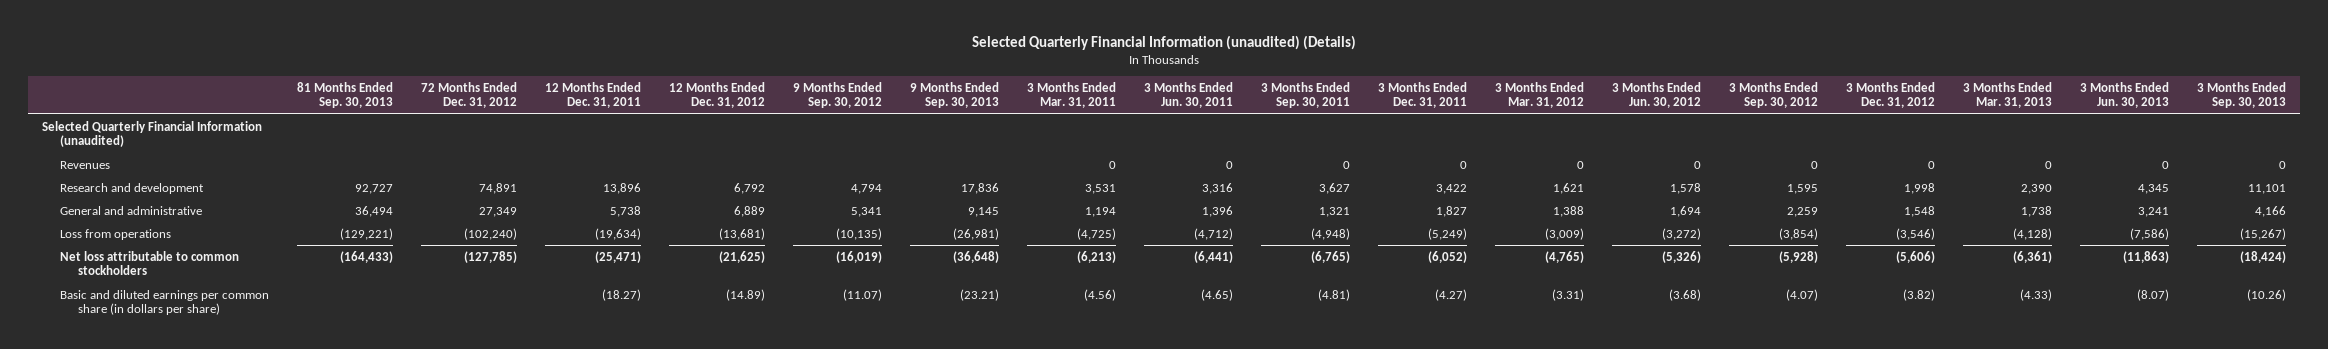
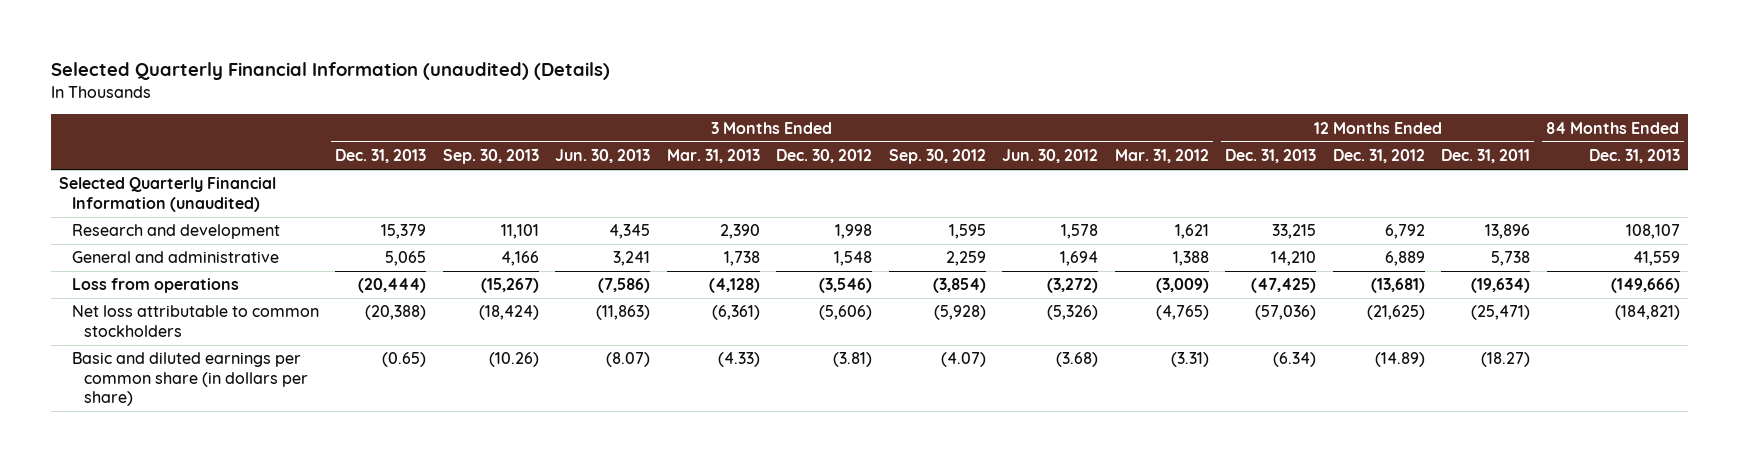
- | 81 Months Ended Sep. 30, 2013 | 72 Months Ended Dec. 31, 2012 | 12 Months Ended Dec. 31, 2011 | 12 Months Ended Dec. 31, 2012 | 9 Months Ended Sep. 30, 2012 | 9 Months Ended Sep. 30, 2013 | 3 Months Ended Mar. 31, 2011 | 3 Months Ended Jun. 30, 2011 | 3 Months Ended Sep. 30, 2011 | 3 Months Ended Dec. 31, 2011 | 3 Months Ended Mar. 31, 2012 | 3 Months Ended Jun. 30, 2012 | 3 Months Ended Sep. 30, 2012 | 3 Months Ended Dec. 31, 2012 | 3 Months Ended Mar. 31, 2013 | 3 Months Ended Jun. 30, 2013 | 3 Months Ended Sep. 30, 2013
+ | 3 Months Ended Dec. 31, 2013 | 3 Months Ended Sep. 30, 2013 | 3 Months Ended Jun. 30, 2013 | 3 Months Ended Mar. 31, 2013 | 3 Months Ended Dec. 30, 2012 | 3 Months Ended Sep. 30, 2012 | 3 Months Ended Jun. 30, 2012 | 3 Months Ended Mar. 31, 2012 | 12 Months Ended Dec. 31, 2013 | 12 Months Ended Dec. 31, 2012 | 12 Months Ended Dec. 31, 2011 | 84 Months Ended Dec. 31, 2013
- Revenues | | | | | | | 0 | 0 | 0 | 0 | 0 | 0 | 0 | 0 | 0 | 0 | 0

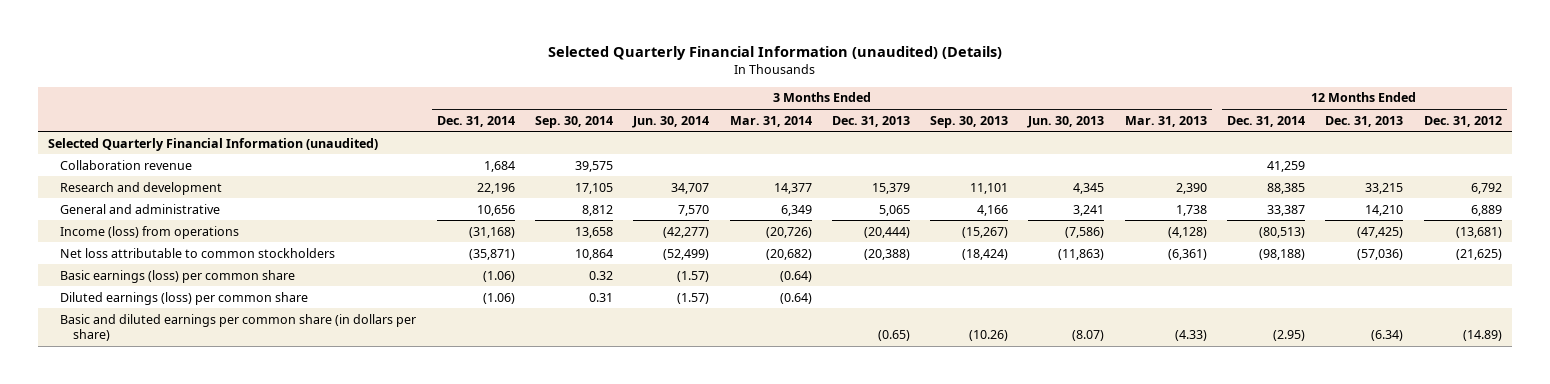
- | 3 Months Ended Dec. 31, 2013 | 3 Months Ended Sep. 30, 2013 | 3 Months Ended Jun. 30, 2013 | 3 Months Ended Mar. 31, 2013 | 3 Months Ended Dec. 30, 2012 | 3 Months Ended Sep. 30, 2012 | 3 Months Ended Jun. 30, 2012 | 3 Months Ended Mar. 31, 2012 | 12 Months Ended Dec. 31, 2013 | 12 Months Ended Dec. 31, 2012 | 12 Months Ended Dec. 31, 2011 | 84 Months Ended Dec. 31, 2013
+ | 3 Months Ended Dec. 31, 2014 | 3 Months Ended Sep. 30, 2014 | 3 Months Ended Jun. 30, 2014 | 3 Months Ended Mar. 31, 2014 | 3 Months Ended Dec. 31, 2013 | 3 Months Ended Sep. 30, 2013 | 3 Months Ended Jun. 30, 2013 | 3 Months Ended Mar. 31, 2013 | 12 Months Ended Dec. 31, 2014 | 12 Months Ended Dec. 31, 2013 | 12 Months Ended Dec. 31, 2012
+ Collaboration revenue | 1,684 | 39,575 | | | | | | | 41,259 | |
- Loss from operations | (20,444) | (15,267) | (7,586) | (4,128) | (3,546) | (3,854) | (3,272) | (3,009) | (47,425) | (13,681) | (19,634) | (149,666)
+ Income (loss) from operations | (31,168) | 13,658 | (42,277) | (20,726) | (20,444) | (15,267) | (7,586) | (4,128) | (80,513) | (47,425) | (13,681)
+ Basic earnings (loss) per common share | (1.06) | 0.32 | (1.57) | (0.64) | | | | | | |
+ Diluted earnings (loss) per common share | (1.06) | 0.31 | (1.57) | (0.64) | | | | | | |

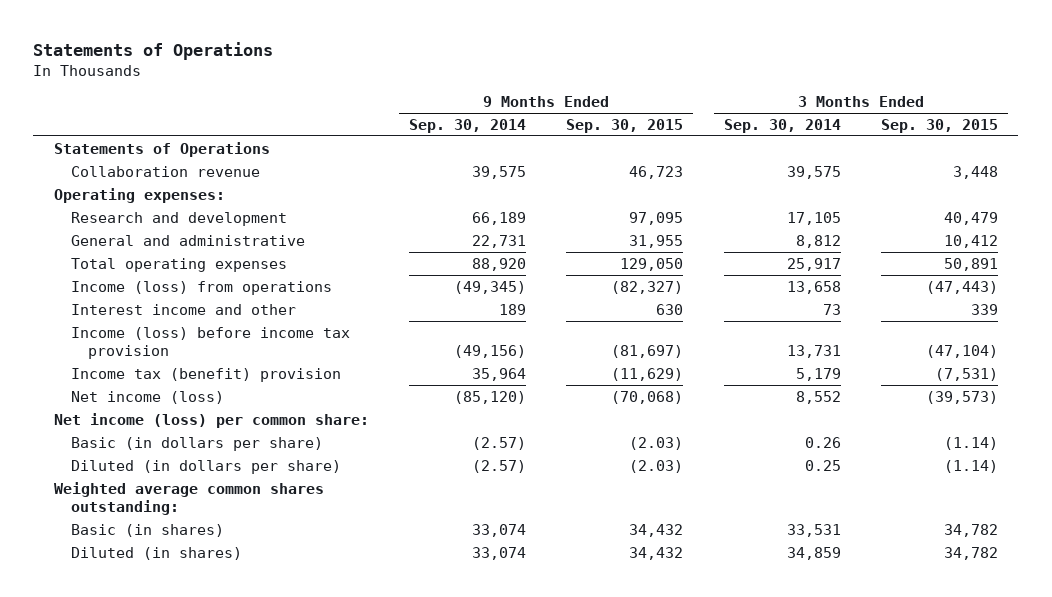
- Selected Quarterly Financial Information (unaudited) (Details)
+ Statements of Operations
- | 3 Months Ended Dec. 31, 2014 | 3 Months Ended Sep. 30, 2014 | 3 Months Ended Jun. 30, 2014 | 3 Months Ended Mar. 31, 2014 | 3 Months Ended Dec. 31, 2013 | 3 Months Ended Sep. 30, 2013 | 3 Months Ended Jun. 30, 2013 | 3 Months Ended Mar. 31, 2013 | 12 Months Ended Dec. 31, 2014 | 12 Months Ended Dec. 31, 2013 | 12 Months Ended Dec. 31, 2012
+ | 9 Months Ended Sep. 30, 2014 | 9 Months Ended Sep. 30, 2015 | 3 Months Ended Sep. 30, 2014 | 3 Months Ended Sep. 30, 2015
- Selected Quarterly Financial Information (unaudited)
+ Statements of Operations
+ Operating expenses:
+ Total operating expenses | 88,920 | 129,050 | 25,917 | 50,891
- Net loss attributable to common stockholders | (35,871) | 10,864 | (52,499) | (20,682) | (20,388) | (18,424) | (11,863) | (6,361) | (98,188) | (57,036) | (21,625)
- Basic earnings (loss) per common share | (1.06) | 0.32 | (1.57) | (0.64) | | | | | | |
- Diluted earnings (loss) per common share | (1.06) | 0.31 | (1.57) | (0.64) | | | | | | |
- Basic and diluted earnings per common share (in dollars per share) | | | | | (0.65) | (10.26) | (8.07) | (4.33) | (2.95) | (6.34) | (14.89)
+ Interest income and other | 189 | 630 | 73 | 339
+ Income (loss) before income tax provision | (49,156) | (81,697) | 13,731 | (47,104)
+ Income tax (benefit) provision | 35,964 | (11,629) | 5,179 | (7,531)
+ Net income (loss) | (85,120) | (70,068) | 8,552 | (39,573)
+ Net income (loss) per common share:
+ Basic (in dollars per share) | (2.57) | (2.03) | 0.26 | (1.14)
+ Diluted (in dollars per share) | (2.57) | (2.03) | 0.25 | (1.14)
+ Weighted average common shares outstanding:
+ Basic (in shares) | 33,074 | 34,432 | 33,531 | 34,782
+ Diluted (in shares) | 33,074 | 34,432 | 34,859 | 34,782

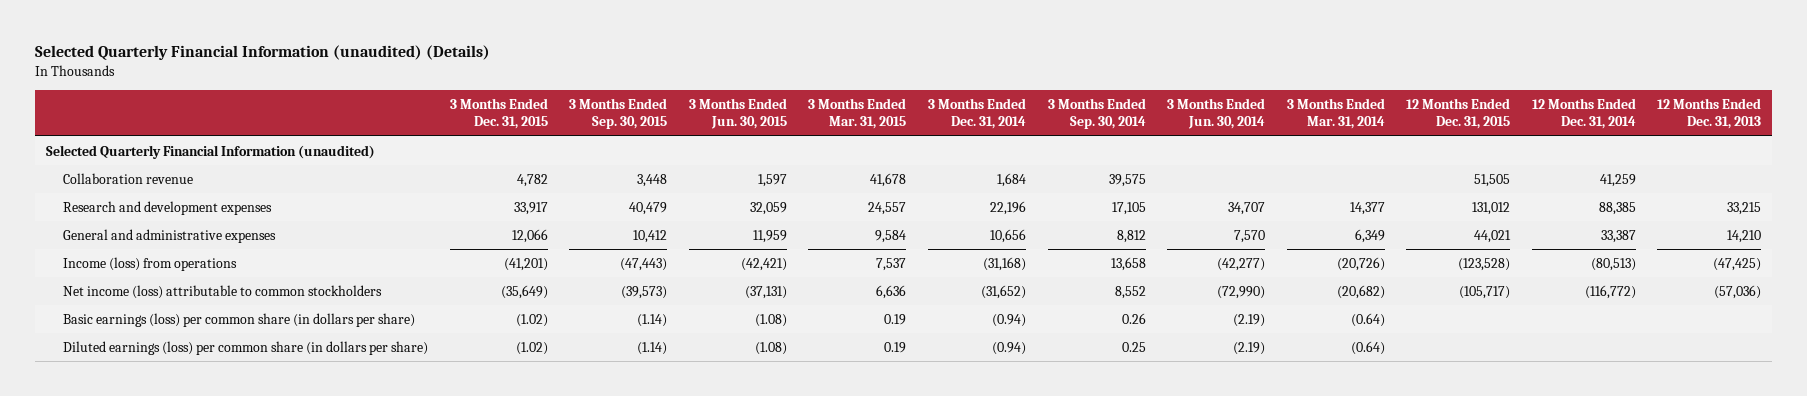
- Statements of Operations
+ Selected Quarterly Financial Information (unaudited) (Details)
- | 9 Months Ended Sep. 30, 2014 | 9 Months Ended Sep. 30, 2015 | 3 Months Ended Sep. 30, 2014 | 3 Months Ended Sep. 30, 2015
+ | 3 Months Ended Dec. 31, 2015 | 3 Months Ended Sep. 30, 2015 | 3 Months Ended Jun. 30, 2015 | 3 Months Ended Mar. 31, 2015 | 3 Months Ended Dec. 31, 2014 | 3 Months Ended Sep. 30, 2014 | 3 Months Ended Jun. 30, 2014 | 3 Months Ended Mar. 31, 2014 | 12 Months Ended Dec. 31, 2015 | 12 Months Ended Dec. 31, 2014 | 12 Months Ended Dec. 31, 2013
- Statements of Operations
+ Selected Quarterly Financial Information (unaudited)
- Operating expenses:
- Research and development | 66,189 | 97,095 | 17,105 | 40,479
- General and administrative | 22,731 | 31,955 | 8,812 | 10,412
- Total operating expenses | 88,920 | 129,050 | 25,917 | 50,891
+ Research and development expenses | 33,917 | 40,479 | 32,059 | 24,557 | 22,196 | 17,105 | 34,707 | 14,377 | 131,012 | 88,385 | 33,215
+ General and administrative expenses | 12,066 | 10,412 | 11,959 | 9,584 | 10,656 | 8,812 | 7,570 | 6,349 | 44,021 | 33,387 | 14,210
- Interest income and other | 189 | 630 | 73 | 339
- Income (loss) before income tax provision | (49,156) | (81,697) | 13,731 | (47,104)
- Income tax (benefit) provision | 35,964 | (11,629) | 5,179 | (7,531)
- Net income (loss) | (85,120) | (70,068) | 8,552 | (39,573)
- Net income (loss) per common share:
- Basic (in dollars per share) | (2.57) | (2.03) | 0.26 | (1.14)
- Diluted (in dollars per share) | (2.57) | (2.03) | 0.25 | (1.14)
- Weighted average common shares outstanding:
- Basic (in shares) | 33,074 | 34,432 | 33,531 | 34,782
- Diluted (in shares) | 33,074 | 34,432 | 34,859 | 34,782
+ Net income (loss) attributable to common stockholders | (35,649) | (39,573) | (37,131) | 6,636 | (31,652) | 8,552 | (72,990) | (20,682) | (105,717) | (116,772) | (57,036)
+ Basic earnings (loss) per common share (in dollars per share) | (1.02) | (1.14) | (1.08) | 0.19 | (0.94) | 0.26 | (2.19) | (0.64) | | |
+ Diluted earnings (loss) per common share (in dollars per share) | (1.02) | (1.14) | (1.08) | 0.19 | (0.94) | 0.25 | (2.19) | (0.64) | | |

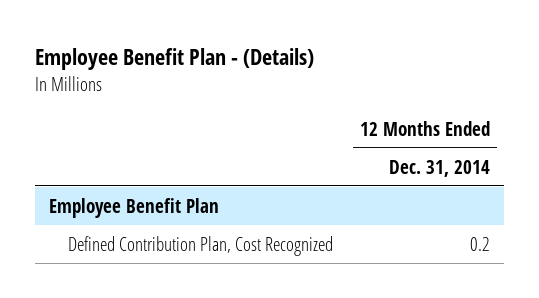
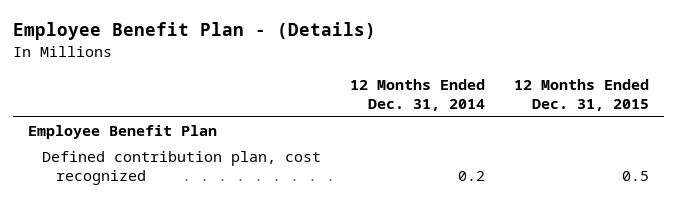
- | 12 Months Ended Dec. 31, 2014
+ | 12 Months Ended Dec. 31, 2014 | 12 Months Ended Dec. 31, 2015
- Defined Contribution Plan, Cost Recognized | 0.2
+ Defined contribution plan, cost recognized | 0.2 | 0.5

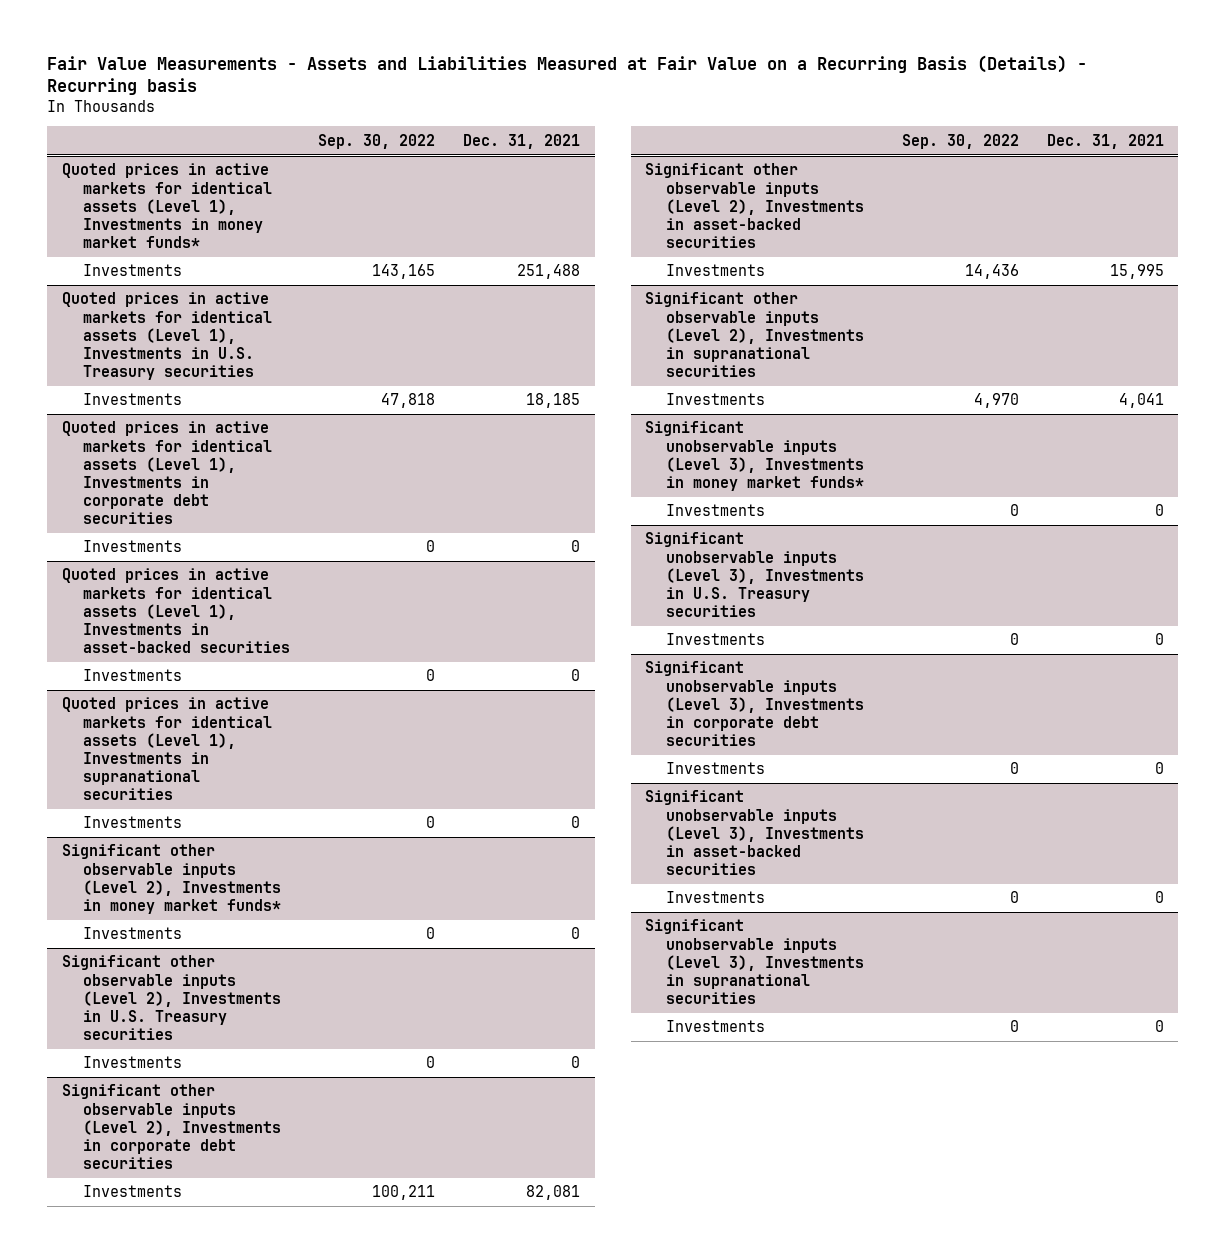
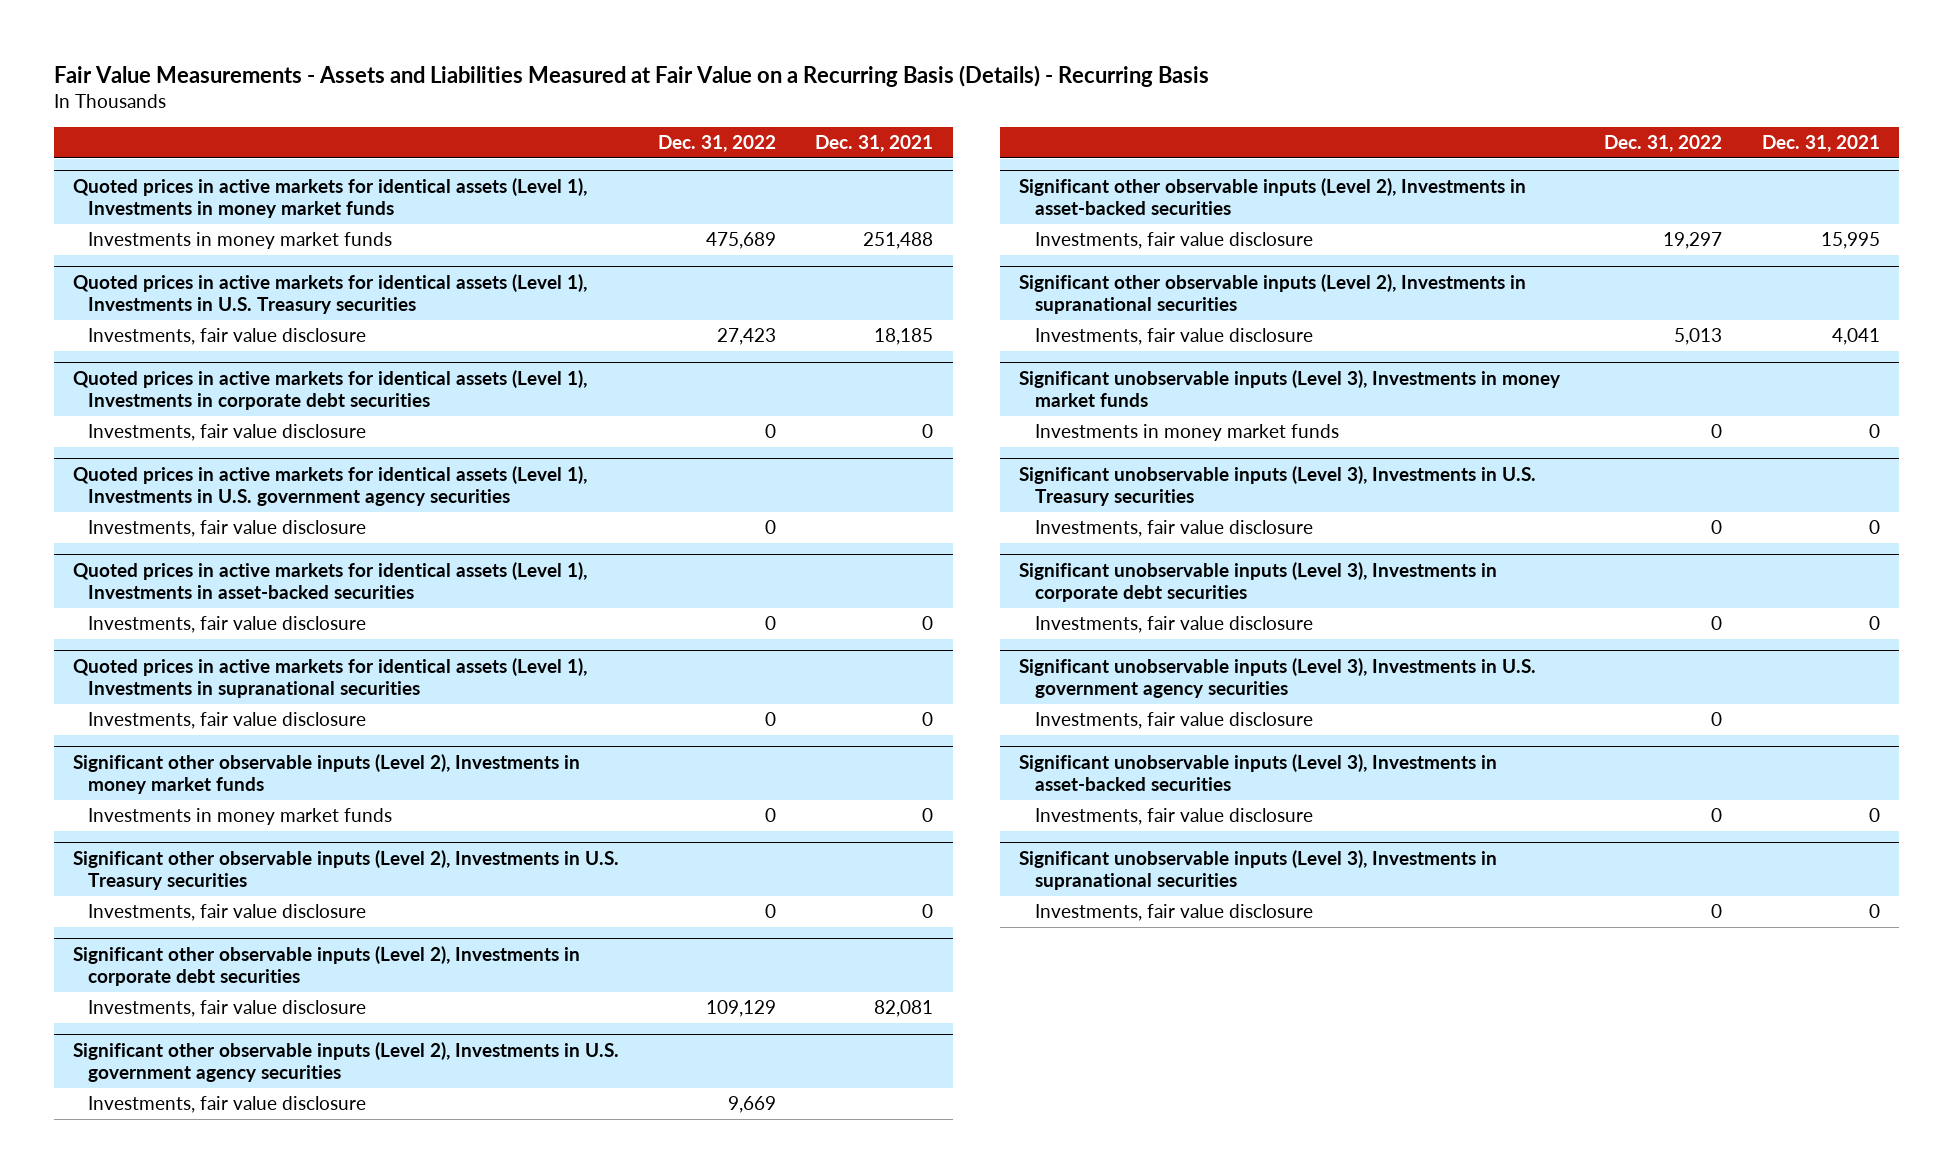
- Fair Value Measurements - Assets and Liabilities Measured at Fair Value on a Recurring Basis (Details) - Recurring basis
+ Fair Value Measurements - Assets and Liabilities Measured at Fair Value on a Recurring Basis (Details) - Recurring Basis
- | Sep. 30, 2022 | Dec. 31, 2021
+ | Dec. 31, 2022 | Dec. 31, 2021
- Quoted prices in active markets for identical assets (Level 1), Investments in money market funds*
- Investments | 143,165 | 251,488
+ Quoted prices in active markets for identical assets (Level 1), Investments in money market funds
+ Investments in money market funds | 475,689 | 251,488
@ Quoted prices in active markets for identical assets (Level 1), Investments in U.S. Treasury securities
- Investments | 47,818 | 18,185
+ Investments, fair value disclosure | 27,423 | 18,185
@ Quoted prices in active markets for identical assets (Level 1), Investments in corporate debt securities
- Investments | 0 | 0
+ Investments, fair value disclosure | 0 | 0
+ Quoted prices in active markets for identical assets (Level 1), Investments in U.S. government agency securities
+ Investments, fair value disclosure | 0 |
@ Quoted prices in active markets for identical assets (Level 1), Investments in asset-backed securities
- Investments | 0 | 0
+ Investments, fair value disclosure | 0 | 0
@ Quoted prices in active markets for identical assets (Level 1), Investments in supranational securities
- Investments | 0 | 0
- Significant other observable inputs (Level 2), Investments in money market funds*
- Investments | 0 | 0
@ Quoted prices in active markets for identical assets (Level 1), Investments in supranational securities
+ Investments, fair value disclosure | 0 | 0
+ Significant other observable inputs (Level 2), Investments in money market funds
+ Investments in money market funds | 0 | 0
@ Significant other observable inputs (Level 2), Investments in U.S. Treasury securities
- Investments | 0 | 0
+ Investments, fair value disclosure | 0 | 0
@ Significant other observable inputs (Level 2), Investments in corporate debt securities
- Investments | 100,211 | 82,081
+ Investments, fair value disclosure | 109,129 | 82,081
+ Significant other observable inputs (Level 2), Investments in U.S. government agency securities
+ Investments, fair value disclosure | 9,669 |
@ Significant other observable inputs (Level 2), Investments in asset-backed securities
- Investments | 14,436 | 15,995
+ Investments, fair value disclosure | 19,297 | 15,995
@ Significant other observable inputs (Level 2), Investments in supranational securities
- Investments | 4,970 | 4,041
- Significant unobservable inputs (Level 3), Investments in money market funds*
- Investments | 0 | 0
@ Significant other observable inputs (Level 2), Investments in supranational securities
+ Investments, fair value disclosure | 5,013 | 4,041
+ Significant unobservable inputs (Level 3), Investments in money market funds
+ Investments in money market funds | 0 | 0
@ Significant unobservable inputs (Level 3), Investments in U.S. Treasury securities
- Investments | 0 | 0
+ Investments, fair value disclosure | 0 | 0
@ Significant unobservable inputs (Level 3), Investments in corporate debt securities
- Investments | 0 | 0
+ Investments, fair value disclosure | 0 | 0
+ Significant unobservable inputs (Level 3), Investments in U.S. government agency securities
+ Investments, fair value disclosure | 0 |
@ Significant unobservable inputs (Level 3), Investments in asset-backed securities
- Investments | 0 | 0
+ Investments, fair value disclosure | 0 | 0
@ Significant unobservable inputs (Level 3), Investments in supranational securities
- Investments | 0 | 0
+ Investments, fair value disclosure | 0 | 0

